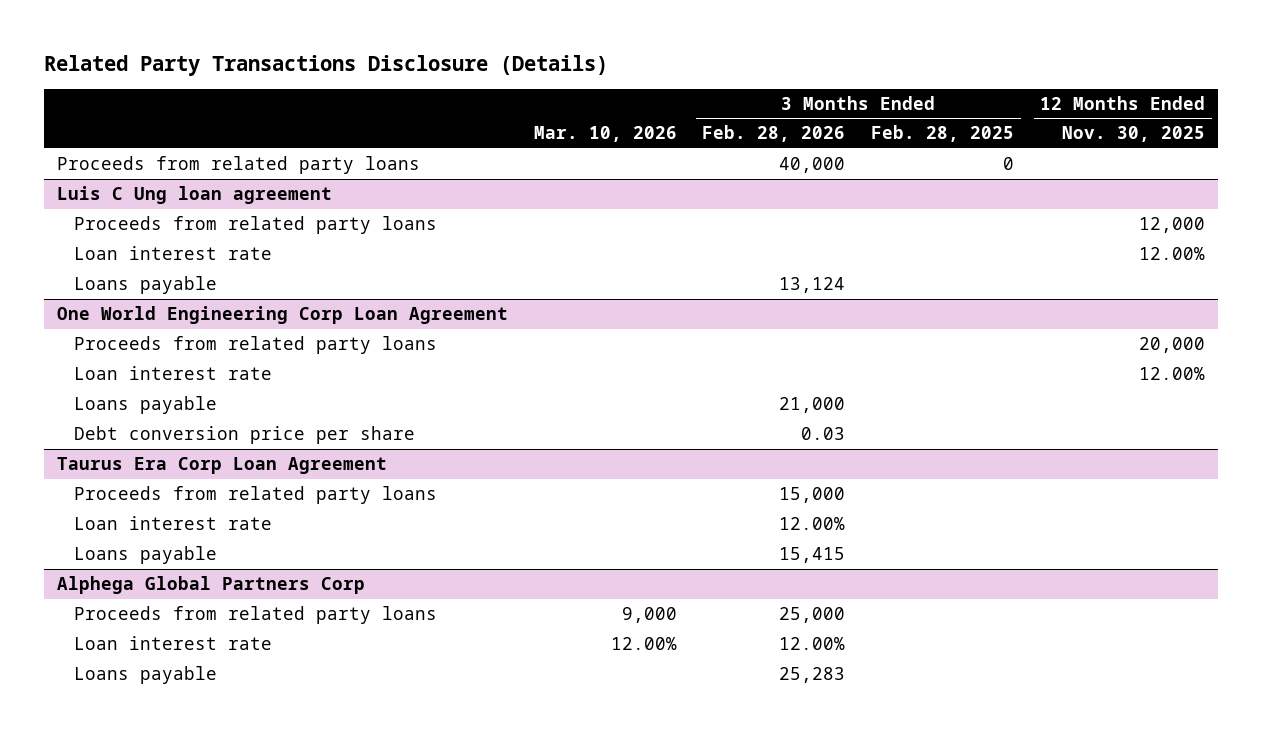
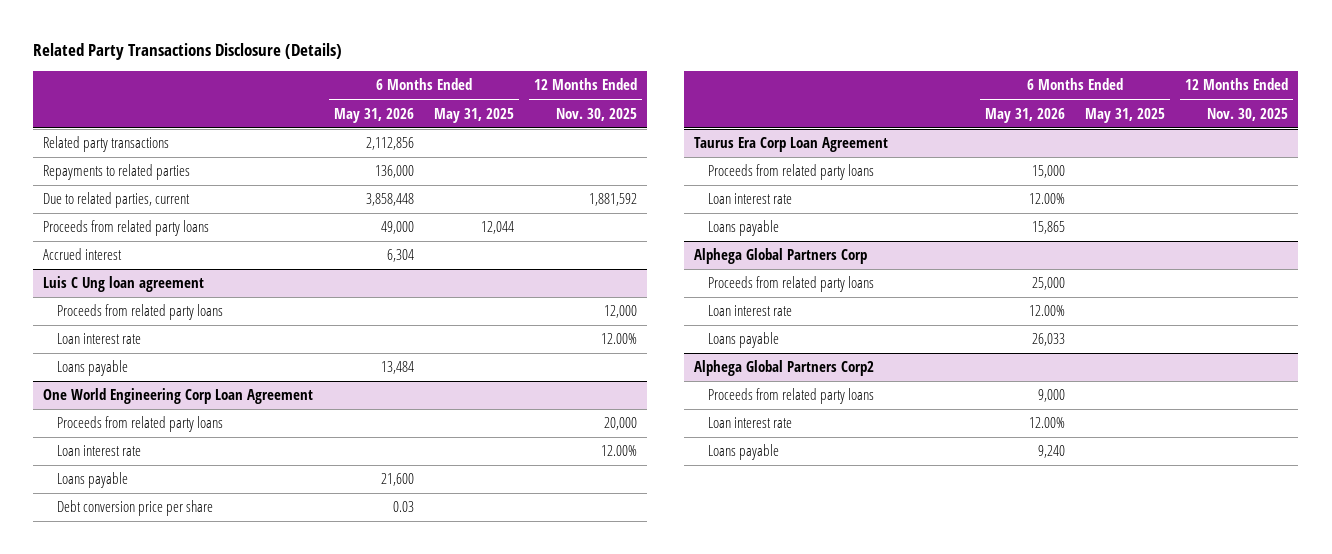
- | Mar. 10, 2026 | 3 Months Ended Feb. 28, 2026 | 3 Months Ended Feb. 28, 2025 | 12 Months Ended Nov. 30, 2025
+ | 6 Months Ended May 31, 2026 | 6 Months Ended May 31, 2025 | 12 Months Ended Nov. 30, 2025
+ Related party transactions | 2,112,856 | |
+ Repayments to related parties | 136,000 | |
+ Due to related parties, current | 3,858,448 | | 1,881,592
+ Accrued interest | 6,304 | |
+ Alphega Global Partners Corp2
+ Proceeds from related party loans | 9,000 | |
+ Loan interest rate | 12.00% | |
+ Loans payable | 9,240 | |

